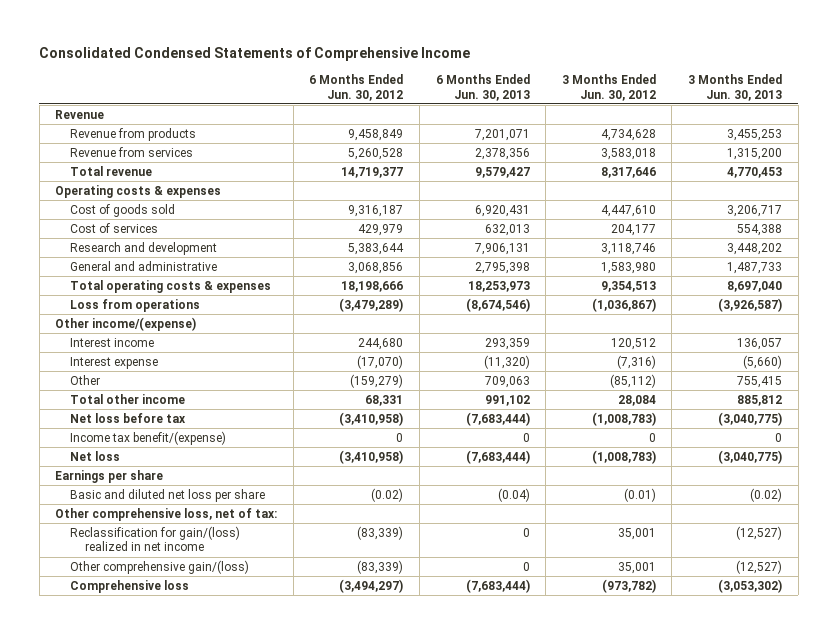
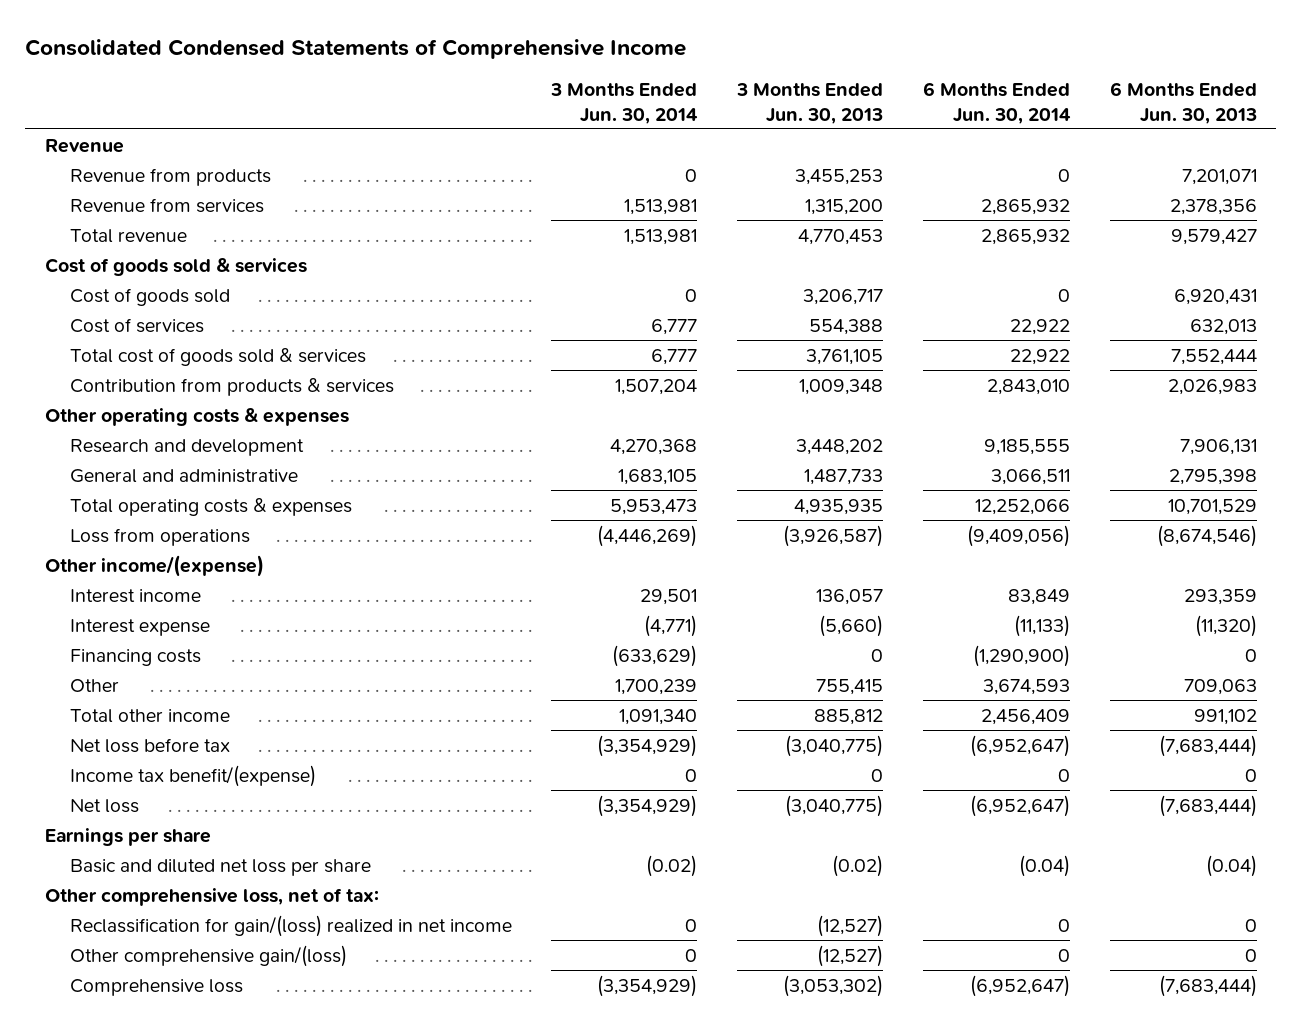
- | 6 Months Ended Jun. 30, 2012 | 6 Months Ended Jun. 30, 2013 | 3 Months Ended Jun. 30, 2012 | 3 Months Ended Jun. 30, 2013
+ | 3 Months Ended Jun. 30, 2014 | 3 Months Ended Jun. 30, 2013 | 6 Months Ended Jun. 30, 2014 | 6 Months Ended Jun. 30, 2013
- Operating costs & expenses
+ Cost of goods sold & services
+ Total cost of goods sold & services | 6,777 | 3,761,105 | 22,922 | 7,552,444
+ Contribution from products & services | 1,507,204 | 1,009,348 | 2,843,010 | 2,026,983
+ Other operating costs & expenses
- Total operating costs & expenses | 18,198,666 | 18,253,973 | 9,354,513 | 8,697,040
+ Total operating costs & expenses | 5,953,473 | 4,935,935 | 12,252,066 | 10,701,529
+ Financing costs | (633,629) | 0 | (1,290,900) | 0

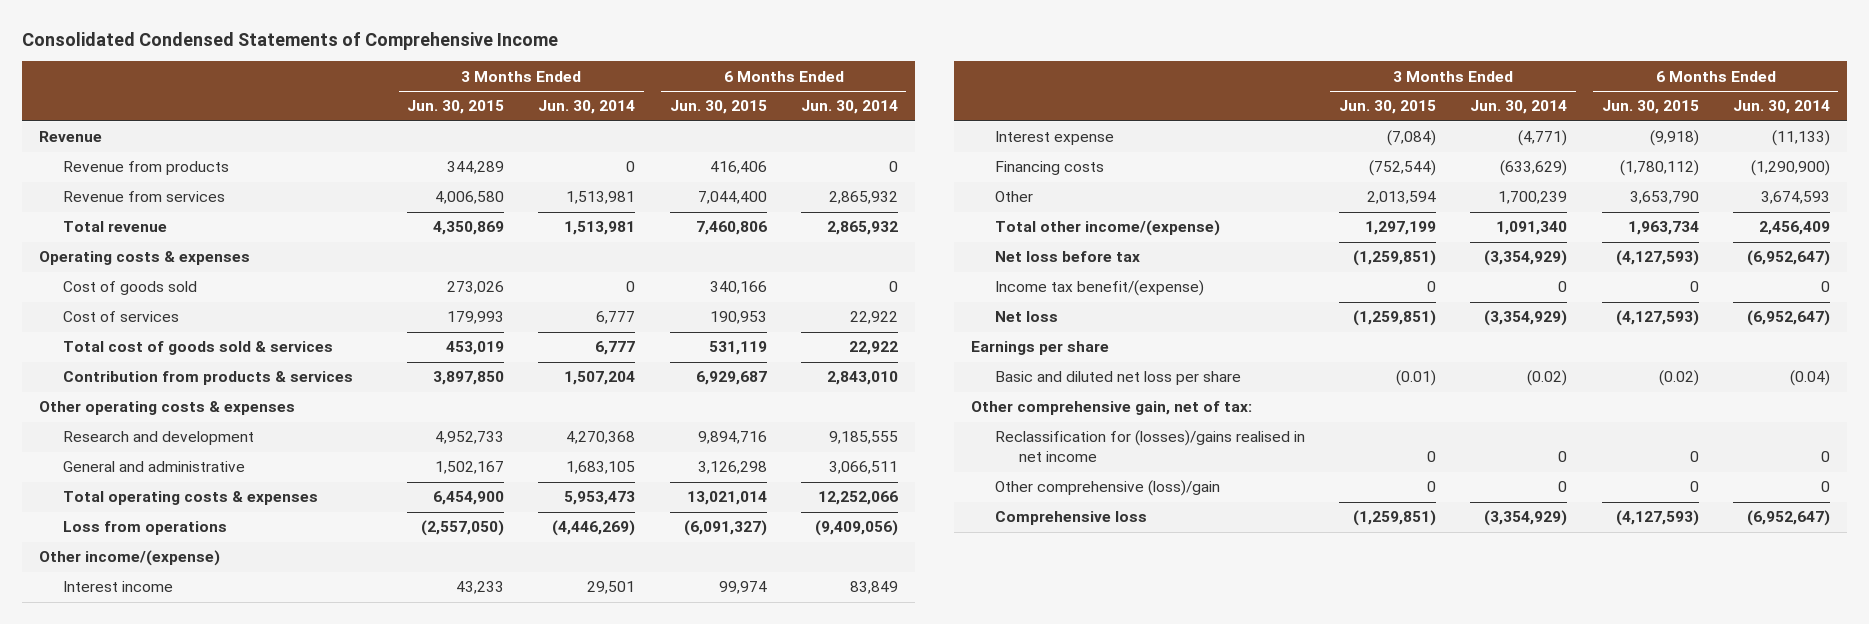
- | 3 Months Ended Jun. 30, 2014 | 3 Months Ended Jun. 30, 2013 | 6 Months Ended Jun. 30, 2014 | 6 Months Ended Jun. 30, 2013
+ | 3 Months Ended Jun. 30, 2015 | 3 Months Ended Jun. 30, 2014 | 6 Months Ended Jun. 30, 2015 | 6 Months Ended Jun. 30, 2014
- Cost of goods sold & services
+ Operating costs & expenses
- Total other income | 1,091,340 | 885,812 | 2,456,409 | 991,102
+ Total other income/(expense) | 1,297,199 | 1,091,340 | 1,963,734 | 2,456,409
- Other comprehensive loss, net of tax:
- Reclassification for gain/(loss) realized in net income | 0 | (12,527) | 0 | 0
- Other comprehensive gain/(loss) | 0 | (12,527) | 0 | 0
+ Other comprehensive gain, net of tax:
+ Reclassification for (losses)/gains realised in net income | 0 | 0 | 0 | 0
+ Other comprehensive (loss)/gain | 0 | 0 | 0 | 0

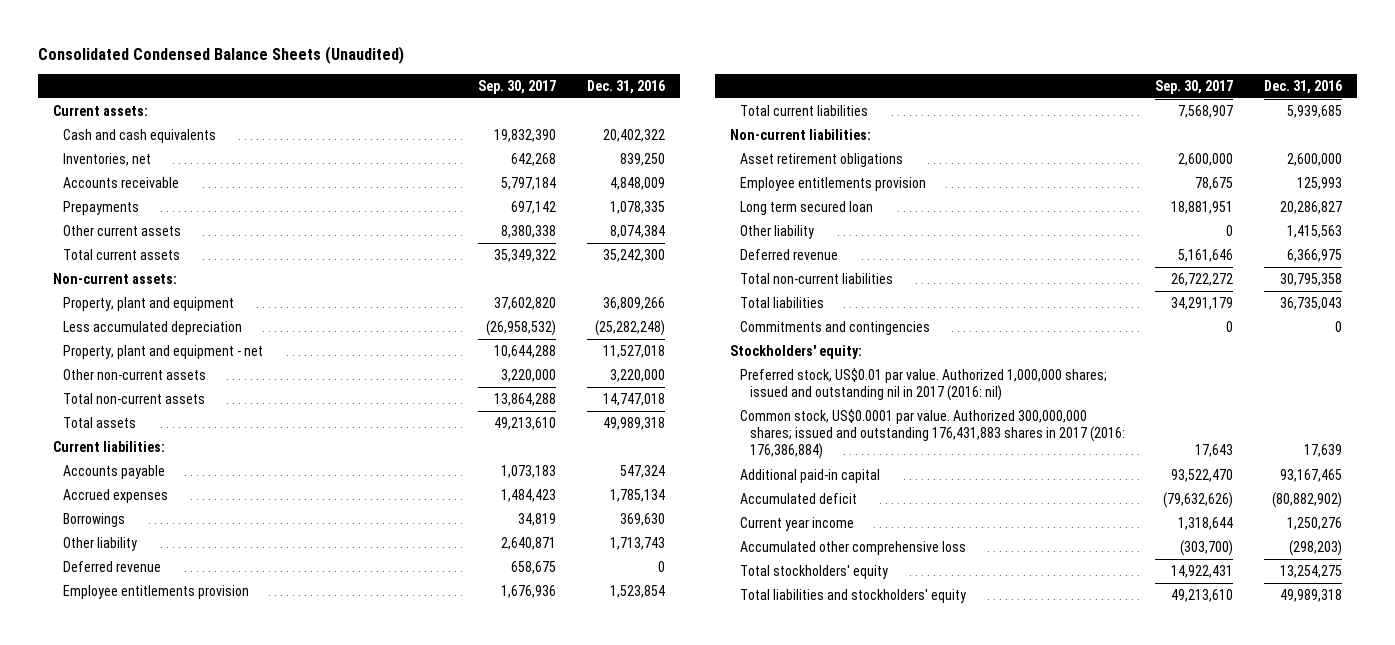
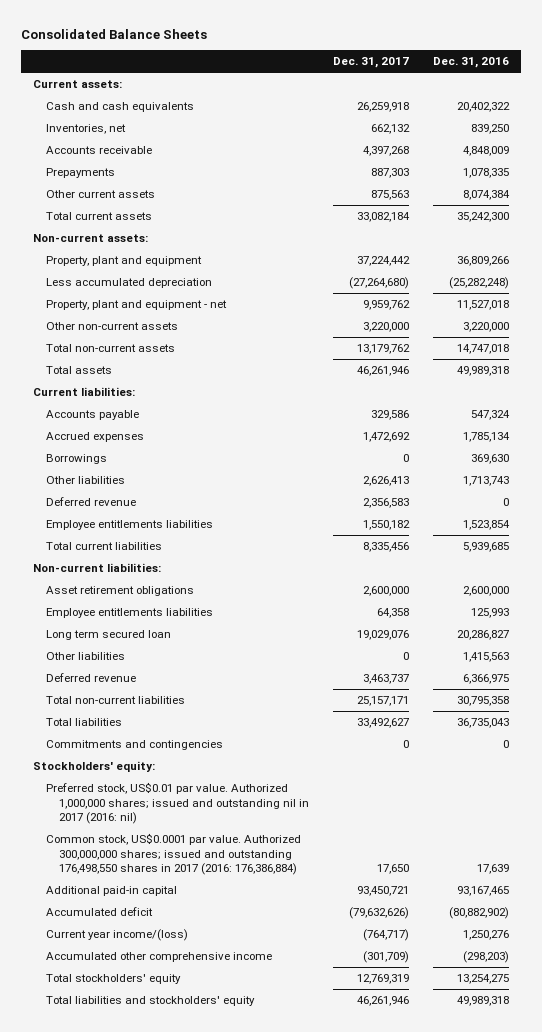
- Consolidated Condensed Balance Sheets (Unaudited)
+ Consolidated Balance Sheets
- | Sep. 30, 2017 | Dec. 31, 2016
+ | Dec. 31, 2017 | Dec. 31, 2016
- Other liability | 2,640,871 | 1,713,743
+ Other liabilities | 2,626,413 | 1,713,743
- Employee entitlements provision | 1,676,936 | 1,523,854
+ Employee entitlements liabilities | 1,550,182 | 1,523,854
- Employee entitlements provision | 78,675 | 125,993
+ Employee entitlements liabilities | 64,358 | 125,993
- Other liability | 0 | 1,415,563
+ Other liabilities | 0 | 1,415,563
- Common stock, US$0.0001 par value. Authorized 300,000,000 shares; issued and outstanding 176,431,883 shares in 2017 (2016: 176,386,884) | 17,643 | 17,639
+ Common stock, US$0.0001 par value. Authorized 300,000,000 shares; issued and outstanding 176,498,550 shares in 2017 (2016: 176,386,884) | 17,650 | 17,639
- Current year income | 1,318,644 | 1,250,276
- Accumulated other comprehensive loss | (303,700) | (298,203)
+ Current year income/(loss) | (764,717) | 1,250,276
+ Accumulated other comprehensive income | (301,709) | (298,203)

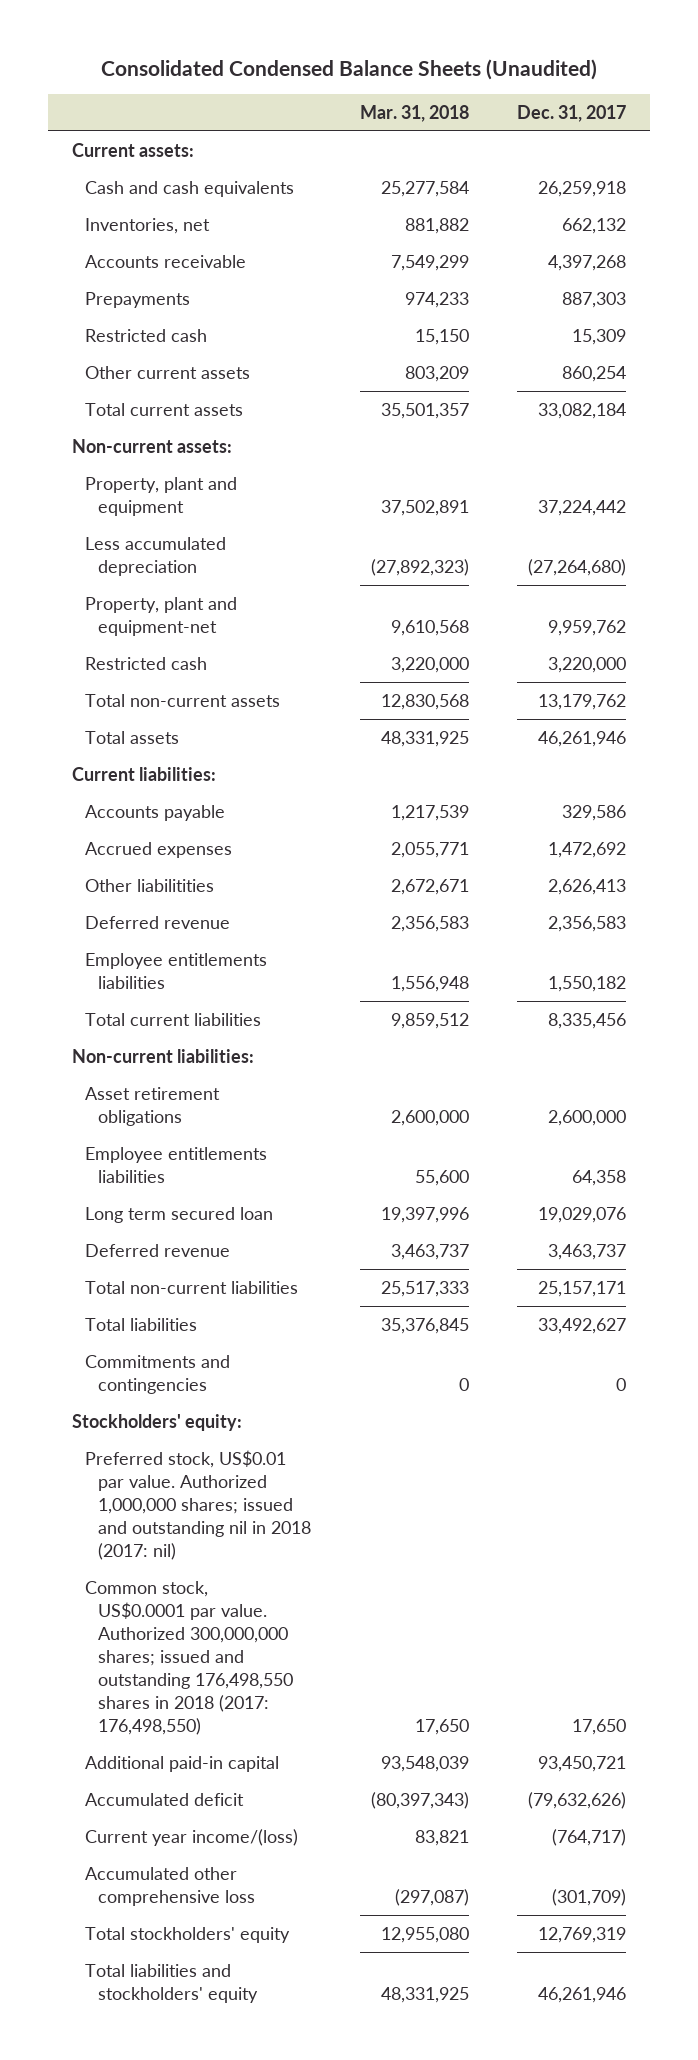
- Consolidated Balance Sheets
+ Consolidated Condensed Balance Sheets (Unaudited)
- | Dec. 31, 2017 | Dec. 31, 2016
+ | Mar. 31, 2018 | Dec. 31, 2017
- Other current assets | 875,563 | 8,074,384
+ Restricted cash | 15,150 | 15,309
+ Other current assets | 803,209 | 860,254
- Property, plant and equipment - net | 9,959,762 | 11,527,018
- Other non-current assets | 3,220,000 | 3,220,000
+ Property, plant and equipment-net | 9,610,568 | 9,959,762
+ Restricted cash | 3,220,000 | 3,220,000
- Borrowings | 0 | 369,630
- Other liabilities | 2,626,413 | 1,713,743
+ Other liabilitities | 2,672,671 | 2,626,413
- Other liabilities | 0 | 1,415,563
- Preferred stock, US$0.01 par value. Authorized 1,000,000 shares; issued and outstanding nil in 2017 (2016: nil)
- Common stock, US$0.0001 par value. Authorized 300,000,000 shares; issued and outstanding 176,498,550 shares in 2017 (2016: 176,386,884) | 17,650 | 17,639
+ Preferred stock, US$0.01 par value. Authorized 1,000,000 shares; issued and outstanding nil in 2018 (2017: nil)
+ Common stock, US$0.0001 par value. Authorized 300,000,000 shares; issued and outstanding 176,498,550 shares in 2018 (2017: 176,498,550) | 17,650 | 17,650
- Accumulated other comprehensive income | (301,709) | (298,203)
+ Accumulated other comprehensive loss | (297,087) | (301,709)

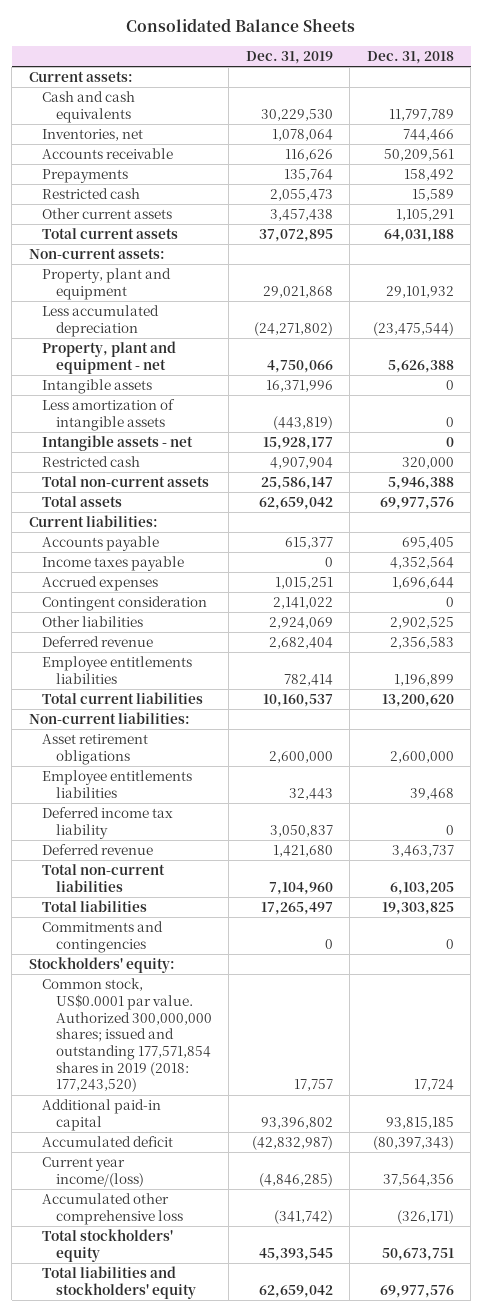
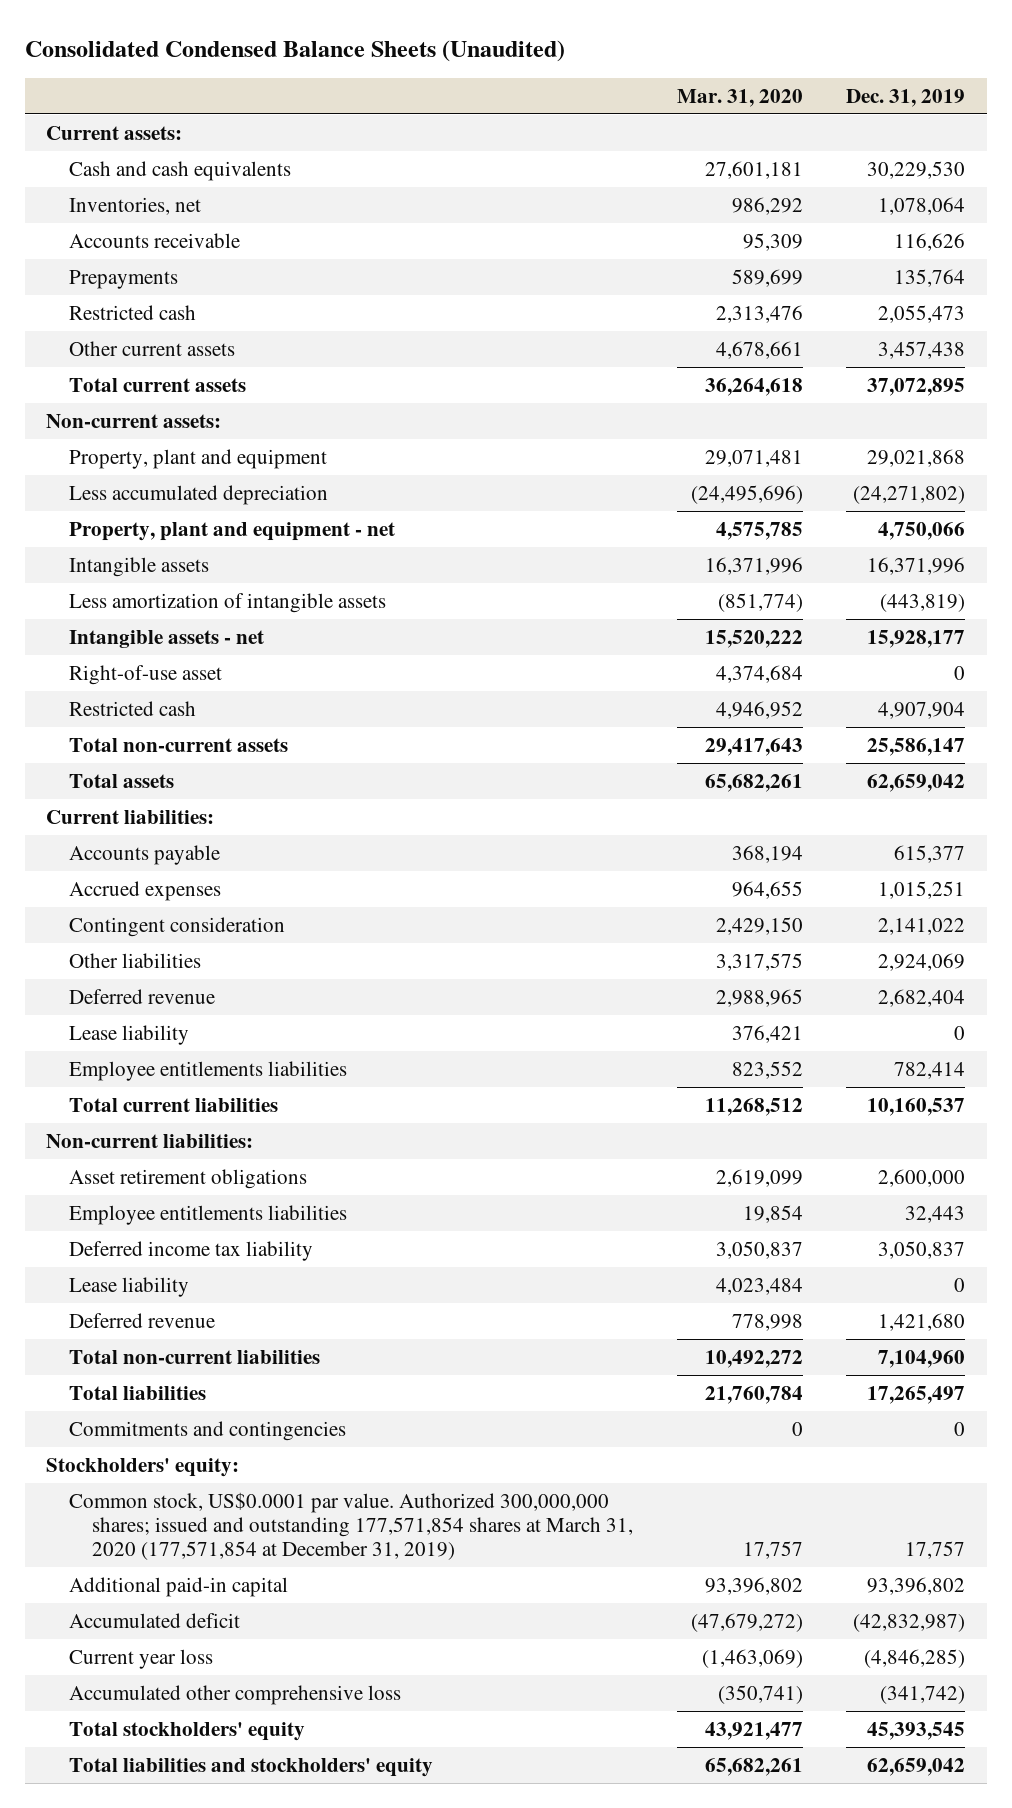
- Consolidated Balance Sheets
+ Consolidated Condensed Balance Sheets (Unaudited)
- | Dec. 31, 2019 | Dec. 31, 2018
+ | Mar. 31, 2020 | Dec. 31, 2019
+ Right-of-use asset | 4,374,684 | 0
- Income taxes payable | 0 | 4,352,564
+ Lease liability | 376,421 | 0
+ Lease liability | 4,023,484 | 0
- Common stock, US$0.0001 par value. Authorized 300,000,000 shares; issued and outstanding 177,571,854 shares in 2019 (2018: 177,243,520) | 17,757 | 17,724
+ Common stock, US$0.0001 par value. Authorized 300,000,000 shares; issued and outstanding 177,571,854 shares at March 31, 2020 (177,571,854 at December 31, 2019) | 17,757 | 17,757
- Current year income/(loss) | (4,846,285) | 37,564,356
+ Current year loss | (1,463,069) | (4,846,285)

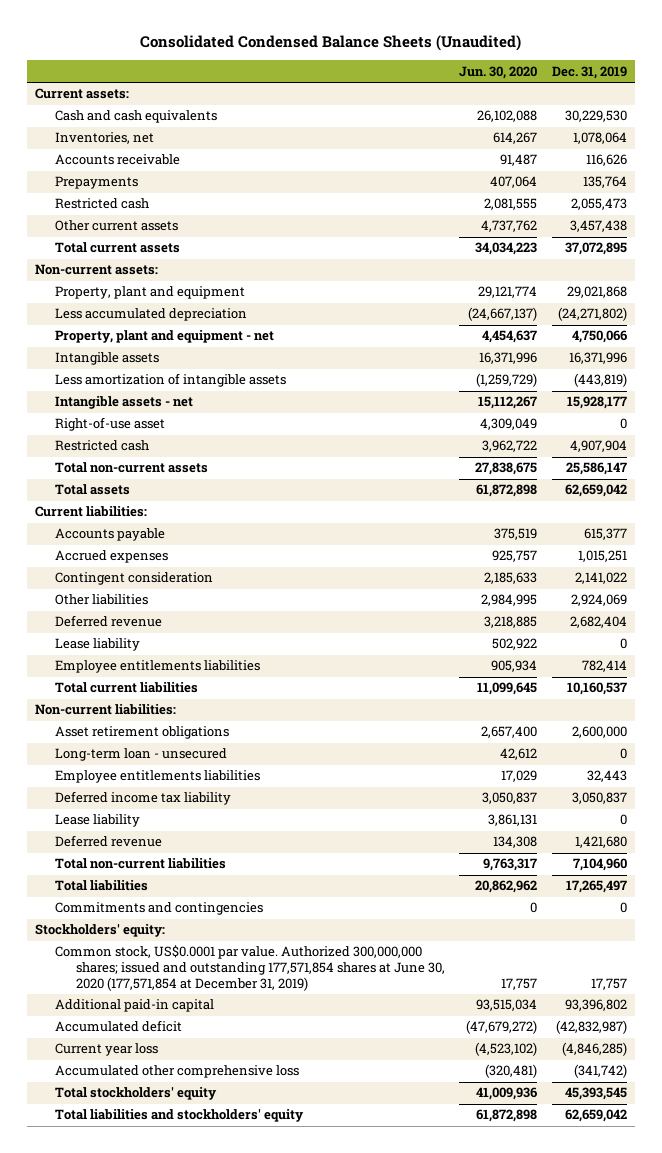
- | Mar. 31, 2020 | Dec. 31, 2019
+ | Jun. 30, 2020 | Dec. 31, 2019
+ Long-term loan - unsecured | 42,612 | 0
- Common stock, US$0.0001 par value. Authorized 300,000,000 shares; issued and outstanding 177,571,854 shares at March 31, 2020 (177,571,854 at December 31, 2019) | 17,757 | 17,757
+ Common stock, US$0.0001 par value. Authorized 300,000,000 shares; issued and outstanding 177,571,854 shares at June 30, 2020 (177,571,854 at December 31, 2019) | 17,757 | 17,757

